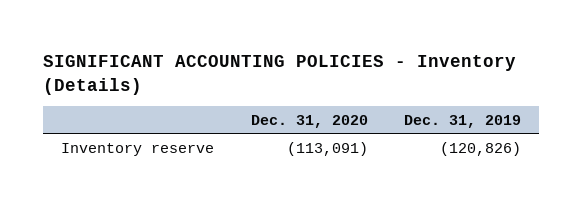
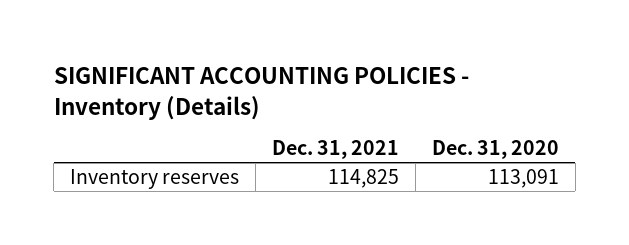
- | Dec. 31, 2020 | Dec. 31, 2019
+ | Dec. 31, 2021 | Dec. 31, 2020
- Inventory reserve | (113,091) | (120,826)
+ Inventory reserves | 114,825 | 113,091

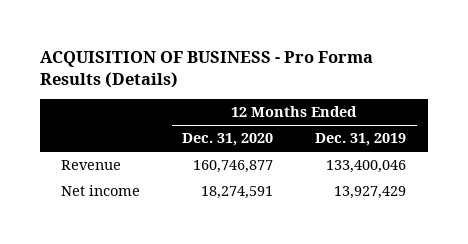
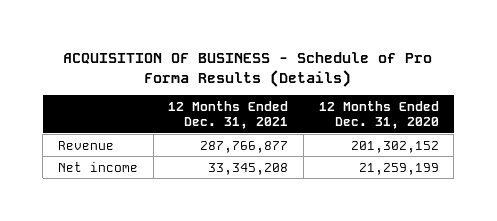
- ACQUISITION OF BUSINESS - Pro Forma Results (Details)
+ ACQUISITION OF BUSINESS - Schedule of Pro Forma Results (Details)
- | 12 Months Ended Dec. 31, 2020 | 12 Months Ended Dec. 31, 2019
+ | 12 Months Ended Dec. 31, 2021 | 12 Months Ended Dec. 31, 2020
- Revenue | 160,746,877 | 133,400,046
- Net income | 18,274,591 | 13,927,429
+ Revenue | 287,766,877 | 201,302,152
+ Net income | 33,345,208 | 21,259,199

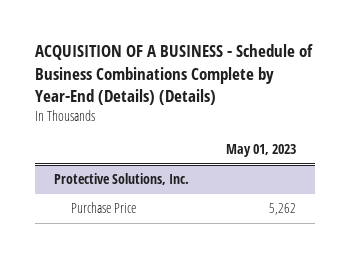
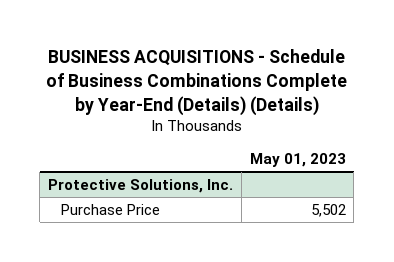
- ACQUISITION OF A BUSINESS - Schedule of Business Combinations Complete by Year-End (Details) (Details)
+ BUSINESS ACQUISITIONS - Schedule of Business Combinations Complete by Year-End (Details) (Details)
@ Protective Solutions, Inc.
- Purchase Price | 5,262
+ Purchase Price | 5,502

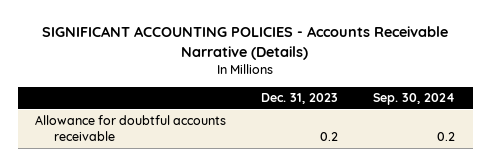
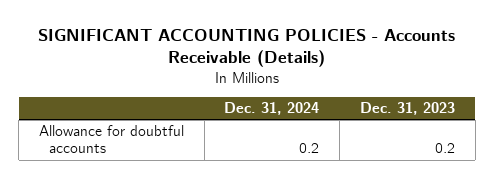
- SIGNIFICANT ACCOUNTING POLICIES - Accounts Receivable Narrative (Details)
+ SIGNIFICANT ACCOUNTING POLICIES - Accounts Receivable (Details)
- | Dec. 31, 2023 | Sep. 30, 2024
+ | Dec. 31, 2024 | Dec. 31, 2023
- Allowance for doubtful accounts receivable | 0.2 | 0.2
+ Allowance for doubtful accounts | 0.2 | 0.2

